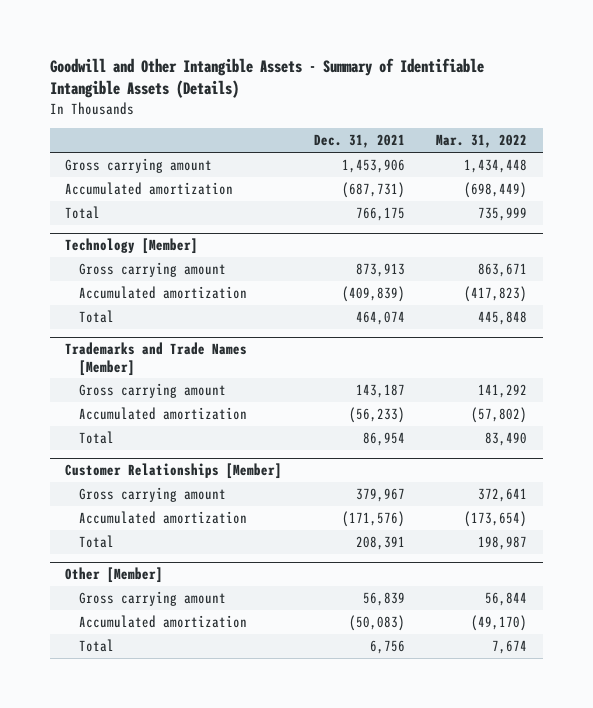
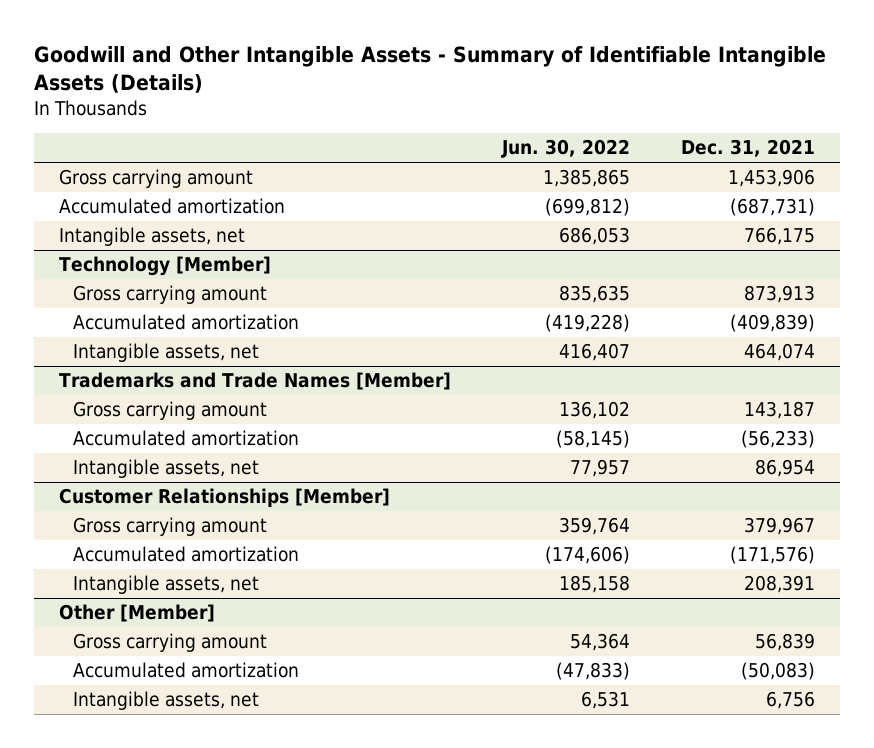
- | Dec. 31, 2021 | Mar. 31, 2022
+ | Jun. 30, 2022 | Dec. 31, 2021
- Total | 766,175 | 735,999
+ Intangible assets, net | 686,053 | 766,175
@ Technology [Member]
- Total | 464,074 | 445,848
+ Intangible assets, net | 416,407 | 464,074
@ Trademarks and Trade Names [Member]
- Total | 86,954 | 83,490
+ Intangible assets, net | 77,957 | 86,954
@ Customer Relationships [Member]
- Total | 208,391 | 198,987
+ Intangible assets, net | 185,158 | 208,391
@ Other [Member]
- Total | 6,756 | 7,674
+ Intangible assets, net | 6,531 | 6,756

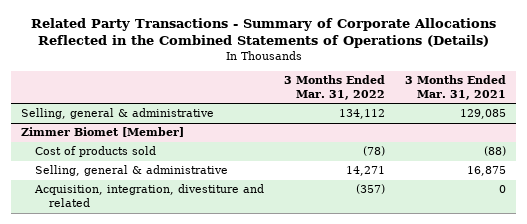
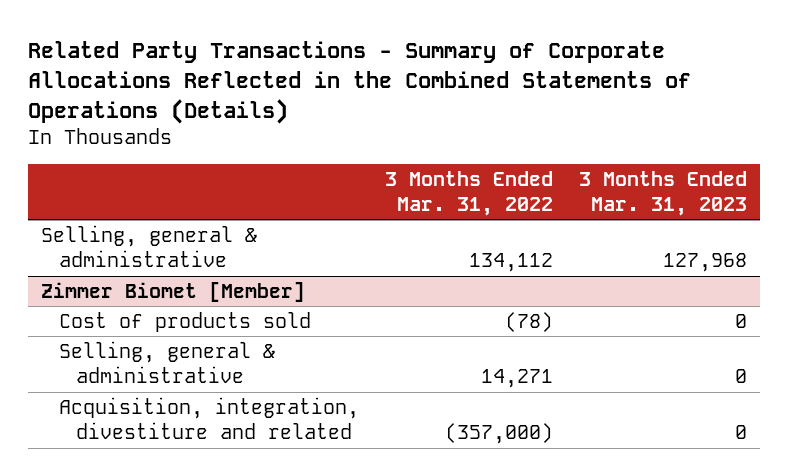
- | 3 Months Ended Mar. 31, 2022 | 3 Months Ended Mar. 31, 2021
+ | 3 Months Ended Mar. 31, 2022 | 3 Months Ended Mar. 31, 2023
@ Zimmer Biomet [Member]
- Acquisition, integration, divestiture and related | (357) | 0
+ Acquisition, integration, divestiture and related | (357,000) | 0

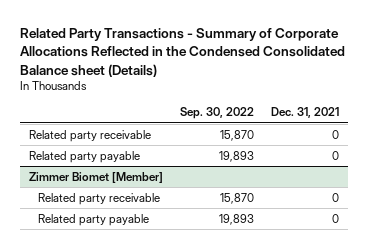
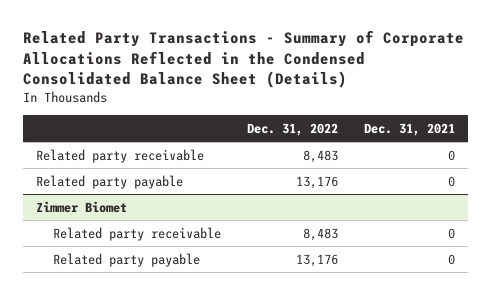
- Related Party Transactions - Summary of Corporate Allocations Reflected in the Condensed Consolidated Balance sheet (Details)
+ Related Party Transactions - Summary of Corporate Allocations Reflected in the Condensed Consolidated Balance Sheet (Details)
- | Sep. 30, 2022 | Dec. 31, 2021
+ | Dec. 31, 2022 | Dec. 31, 2021
- Zimmer Biomet [Member]
+ Zimmer Biomet

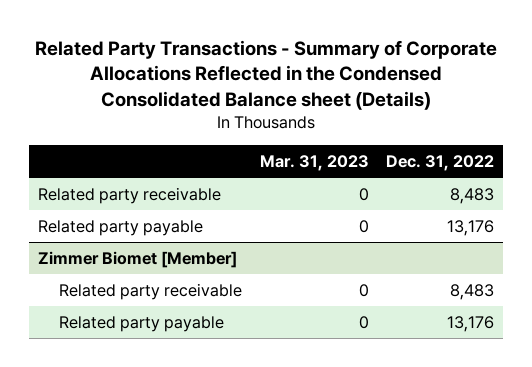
- Related Party Transactions - Summary of Corporate Allocations Reflected in the Condensed Consolidated Balance Sheet (Details)
+ Related Party Transactions - Summary of Corporate Allocations Reflected in the Condensed Consolidated Balance sheet (Details)
- | Dec. 31, 2022 | Dec. 31, 2021
+ | Mar. 31, 2023 | Dec. 31, 2022
- Zimmer Biomet
+ Zimmer Biomet [Member]

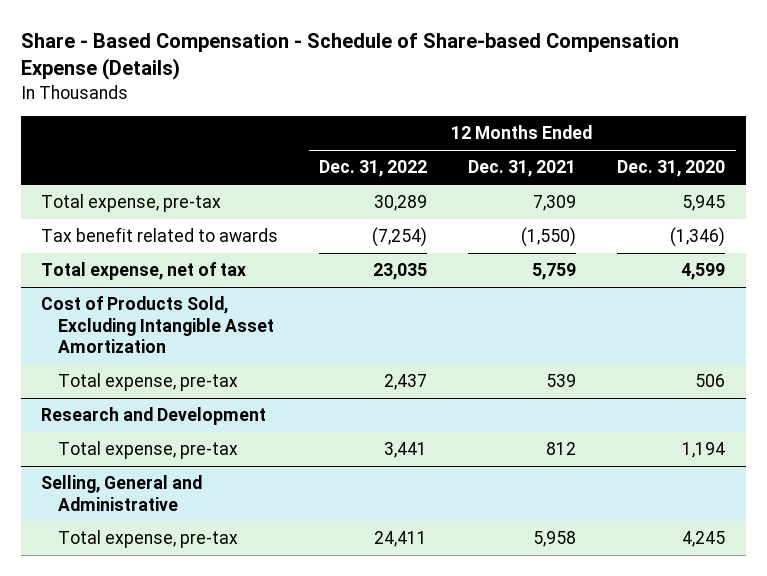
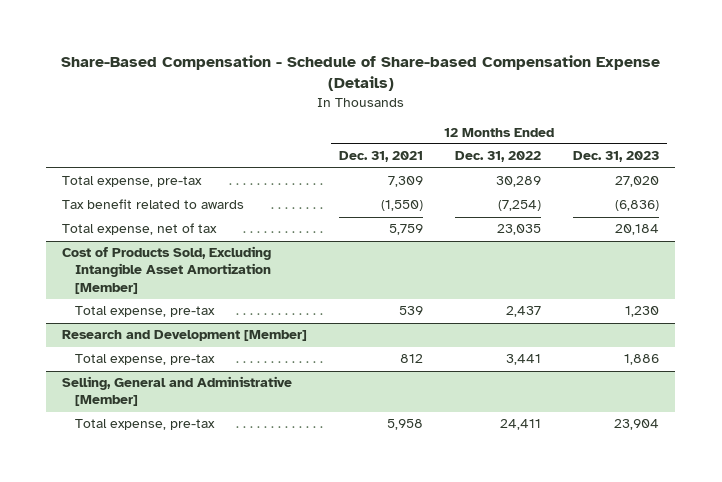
- Share - Based Compensation - Schedule of Share-based Compensation Expense (Details)
+ Share-Based Compensation - Schedule of Share-based Compensation Expense (Details)
- | 12 Months Ended Dec. 31, 2022 | 12 Months Ended Dec. 31, 2021 | 12 Months Ended Dec. 31, 2020
+ | 12 Months Ended Dec. 31, 2021 | 12 Months Ended Dec. 31, 2022 | 12 Months Ended Dec. 31, 2023
- Cost of Products Sold, Excluding Intangible Asset Amortization
+ Cost of Products Sold, Excluding Intangible Asset Amortization [Member]
- Research and Development
+ Research and Development [Member]
- Selling, General and Administrative
+ Selling, General and Administrative [Member]

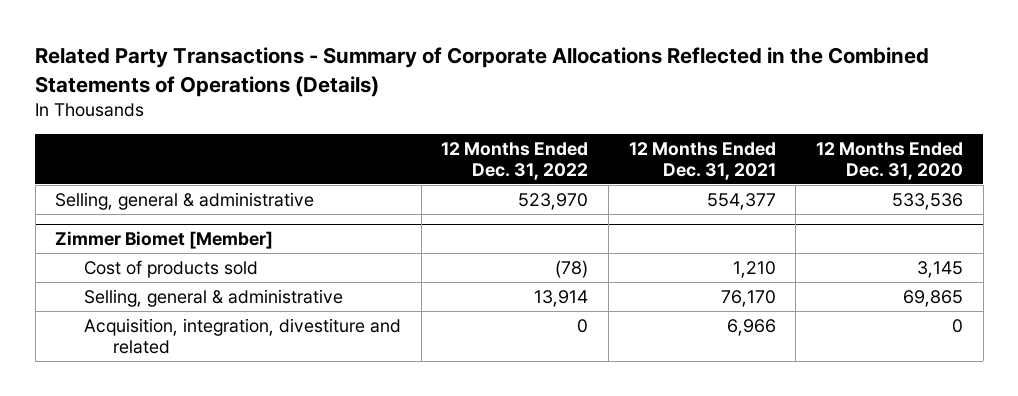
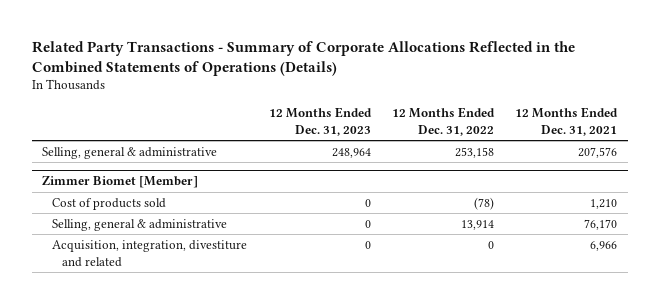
- | 12 Months Ended Dec. 31, 2022 | 12 Months Ended Dec. 31, 2021 | 12 Months Ended Dec. 31, 2020
+ | 12 Months Ended Dec. 31, 2023 | 12 Months Ended Dec. 31, 2022 | 12 Months Ended Dec. 31, 2021
- Selling, general & administrative | 523,970 | 554,377 | 533,536
+ Selling, general & administrative | 248,964 | 253,158 | 207,576

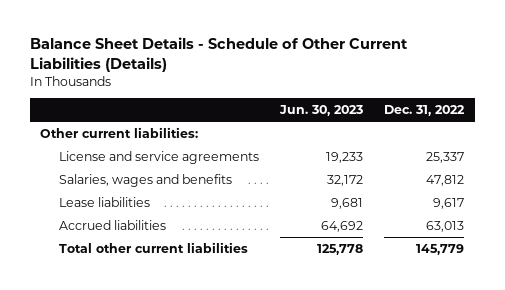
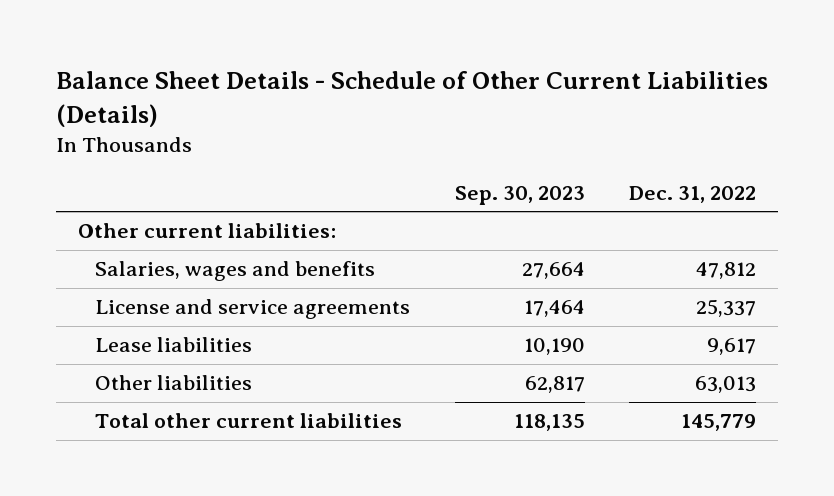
- | Jun. 30, 2023 | Dec. 31, 2022
+ | Sep. 30, 2023 | Dec. 31, 2022
moved down: License and service agreements | 17,464 | 25,337
- Accrued liabilities | 64,692 | 63,013
+ Other liabilities | 62,817 | 63,013

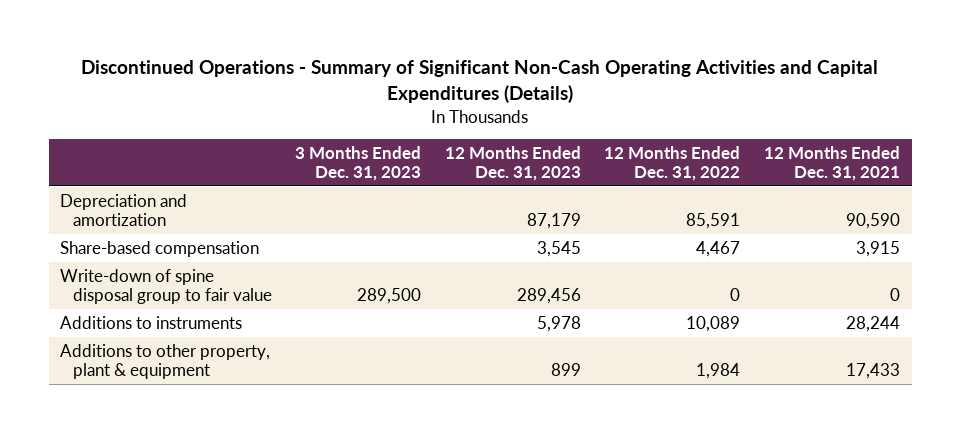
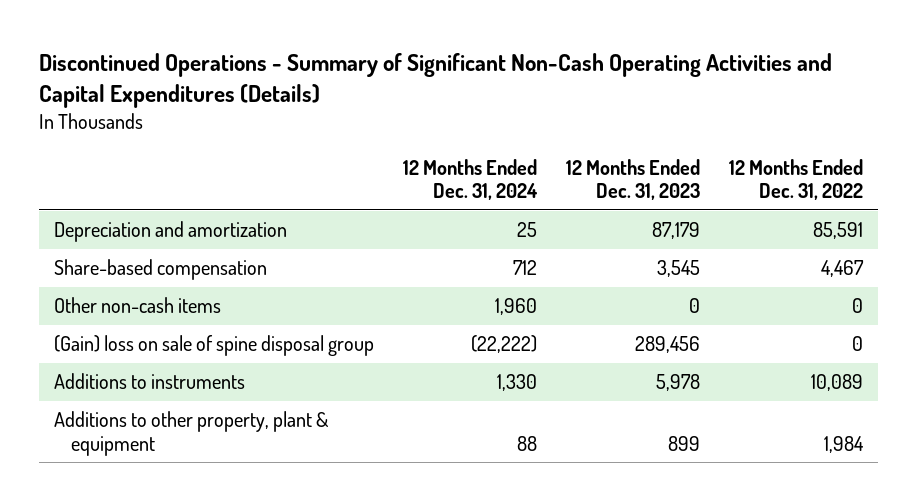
- | 3 Months Ended Dec. 31, 2023 | 12 Months Ended Dec. 31, 2023 | 12 Months Ended Dec. 31, 2022 | 12 Months Ended Dec. 31, 2021
+ | 12 Months Ended Dec. 31, 2024 | 12 Months Ended Dec. 31, 2023 | 12 Months Ended Dec. 31, 2022
- Write-down of spine disposal group to fair value | 289,500 | 289,456 | 0 | 0
+ Other non-cash items | 1,960 | 0 | 0
+ (Gain) loss on sale of spine disposal group | (22,222) | 289,456 | 0

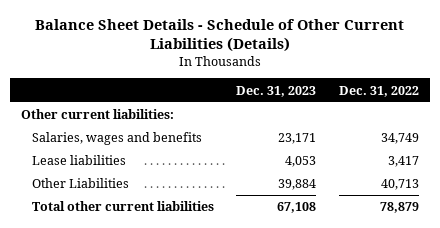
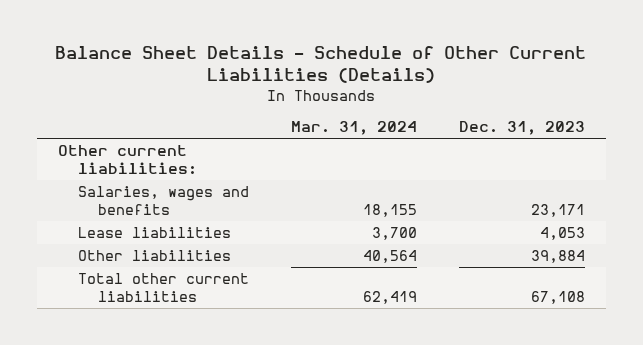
- | Dec. 31, 2023 | Dec. 31, 2022
+ | Mar. 31, 2024 | Dec. 31, 2023
- Other Liabilities | 39,884 | 40,713
+ Other liabilities | 40,564 | 39,884

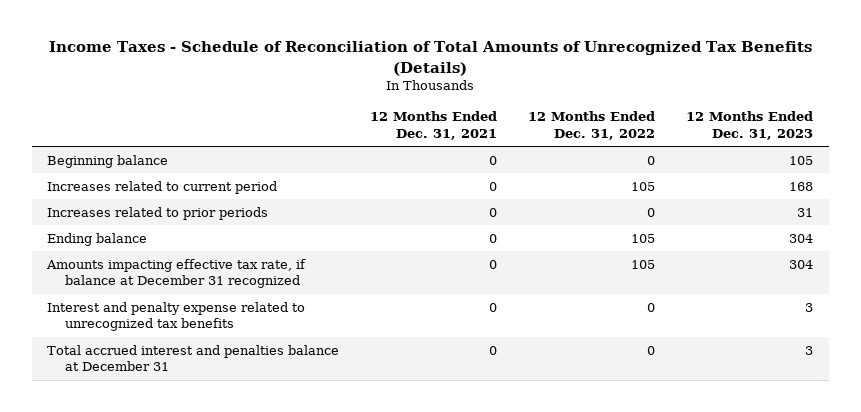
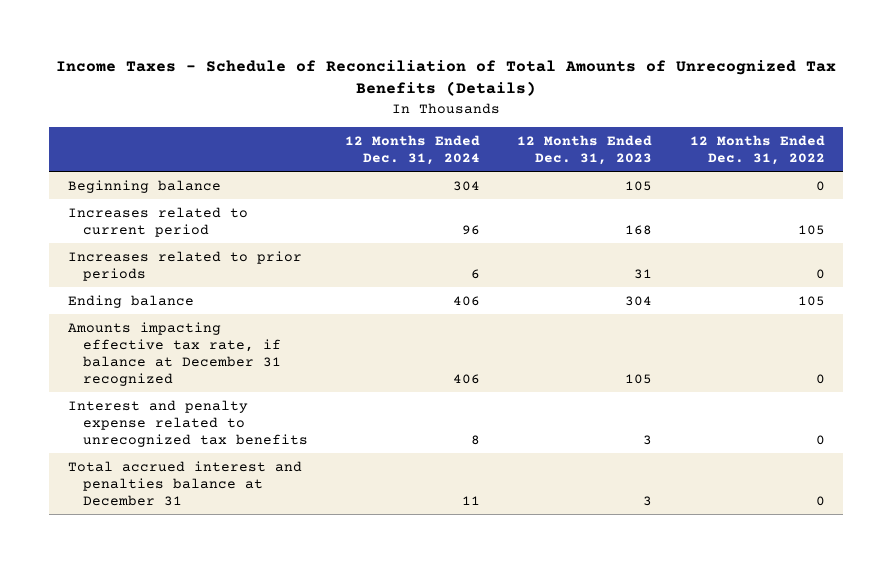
- | 12 Months Ended Dec. 31, 2021 | 12 Months Ended Dec. 31, 2022 | 12 Months Ended Dec. 31, 2023
+ | 12 Months Ended Dec. 31, 2024 | 12 Months Ended Dec. 31, 2023 | 12 Months Ended Dec. 31, 2022
- Amounts impacting effective tax rate, if balance at December 31 recognized | 0 | 105 | 304
+ Amounts impacting effective tax rate, if balance at December 31 recognized | 406 | 105 | 0

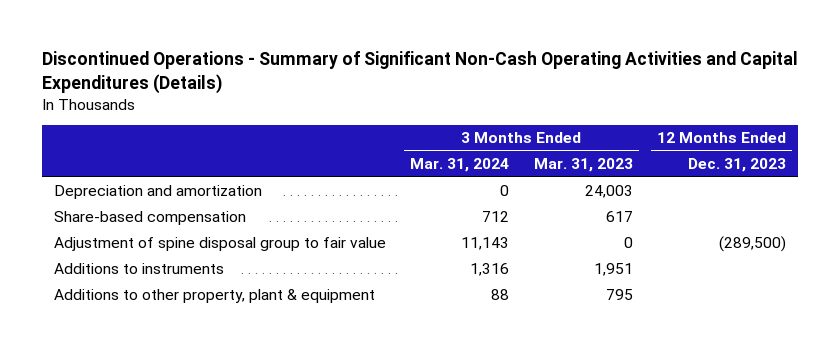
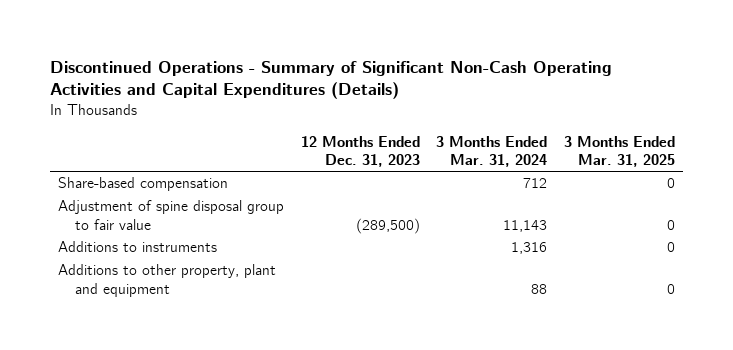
- | 3 Months Ended Mar. 31, 2024 | 3 Months Ended Mar. 31, 2023 | 12 Months Ended Dec. 31, 2023
+ | 12 Months Ended Dec. 31, 2023 | 3 Months Ended Mar. 31, 2024 | 3 Months Ended Mar. 31, 2025
- Depreciation and amortization | 0 | 24,003 |
- Additions to other property, plant & equipment | 88 | 795 |
+ Additions to other property, plant and equipment | | 88 | 0

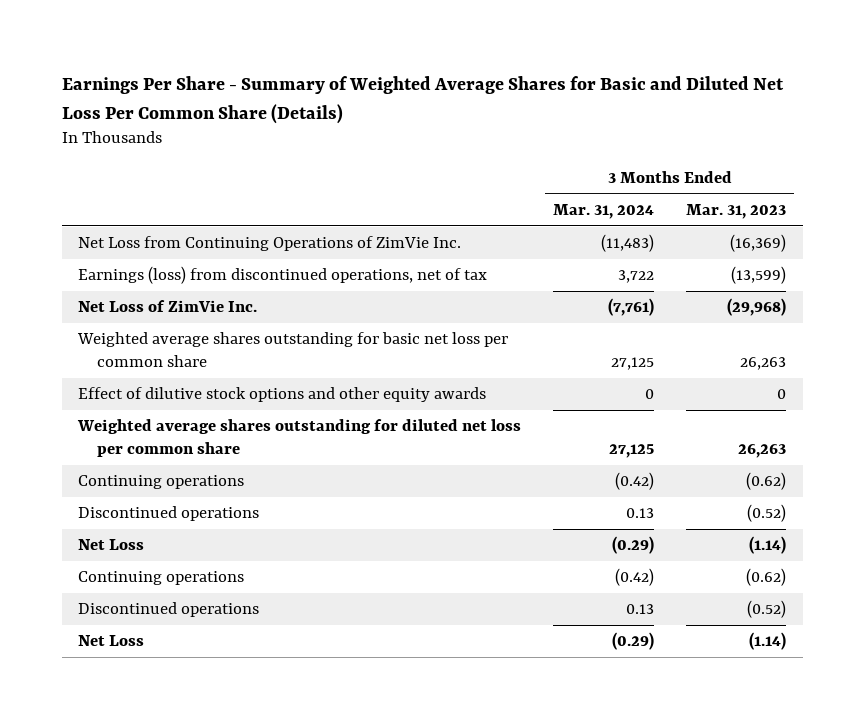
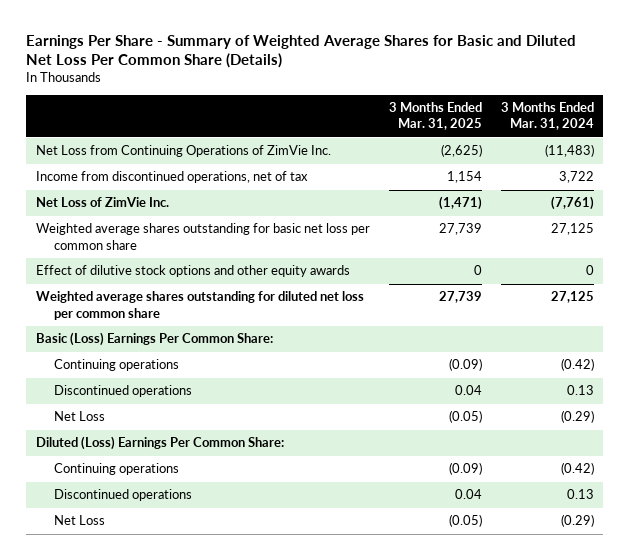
- | 3 Months Ended Mar. 31, 2024 | 3 Months Ended Mar. 31, 2023
+ | 3 Months Ended Mar. 31, 2025 | 3 Months Ended Mar. 31, 2024
- Earnings (loss) from discontinued operations, net of tax | 3,722 | (13,599)
+ Income from discontinued operations, net of tax | 1,154 | 3,722
+ Basic (Loss) Earnings Per Common Share:
+ Diluted (Loss) Earnings Per Common Share:

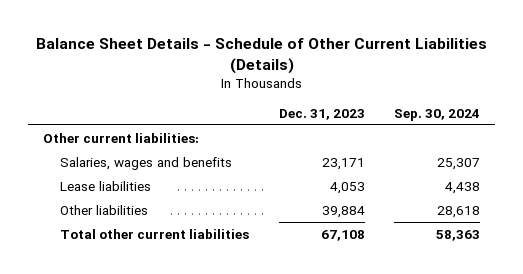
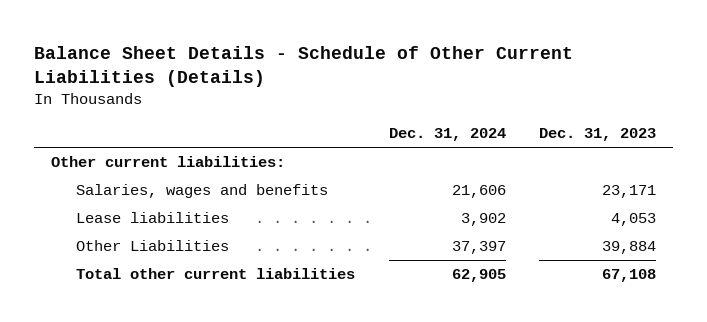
- | Dec. 31, 2023 | Sep. 30, 2024
+ | Dec. 31, 2024 | Dec. 31, 2023
- Other liabilities | 39,884 | 28,618
+ Other Liabilities | 37,397 | 39,884

